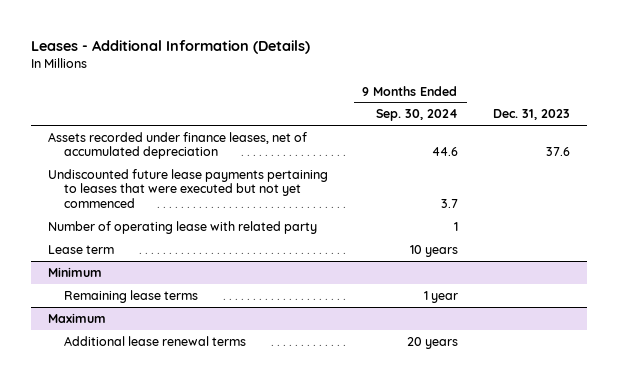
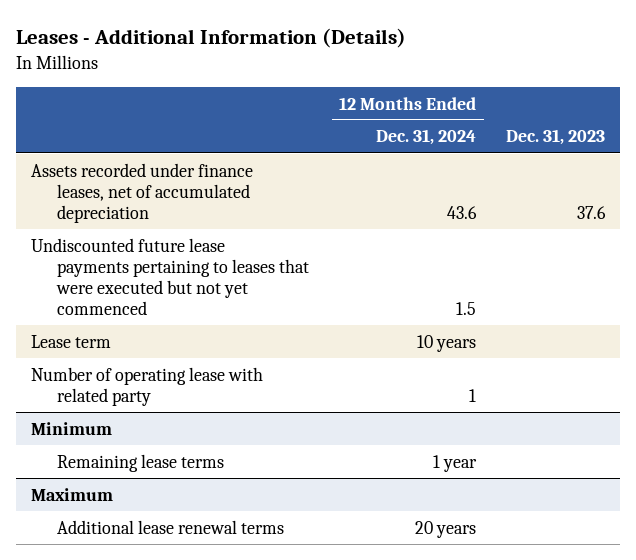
- | 9 Months Ended Sep. 30, 2024 | Dec. 31, 2023
+ | 12 Months Ended Dec. 31, 2024 | Dec. 31, 2023
moved down: Number of operating lease with related party | 1 |

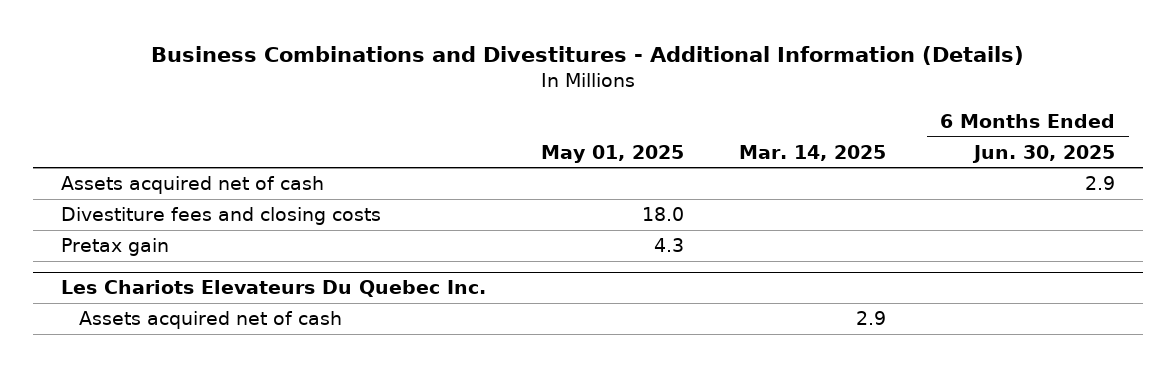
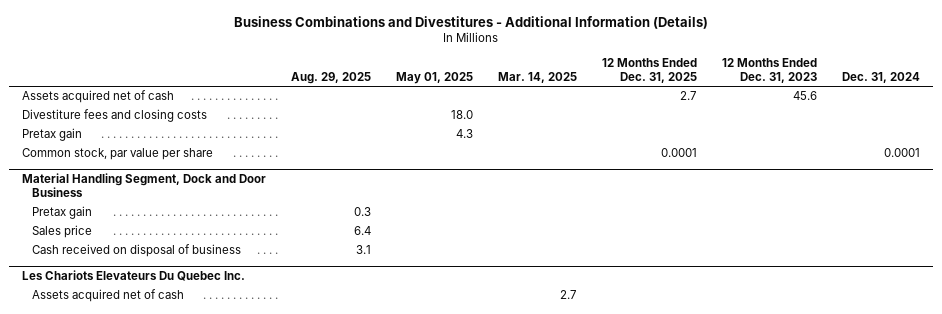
- | May 01, 2025 | Mar. 14, 2025 | 6 Months Ended Jun. 30, 2025
+ | Aug. 29, 2025 | May 01, 2025 | Mar. 14, 2025 | 12 Months Ended Dec. 31, 2025 | 12 Months Ended Dec. 31, 2023 | Dec. 31, 2024
+ Common stock, par value per share | | | | 0.0001 | | 0.0001
+ Material Handling Segment, Dock and Door Business
+ Pretax gain | 0.3 | | | | |
+ Sales price | 6.4 | | | | |
+ Cash received on disposal of business | 3.1 | | | | |
@ Les Chariots Elevateurs Du Quebec Inc.
- Assets acquired net of cash | | 2.9 |
+ Assets acquired net of cash | | | 2.7 | | |

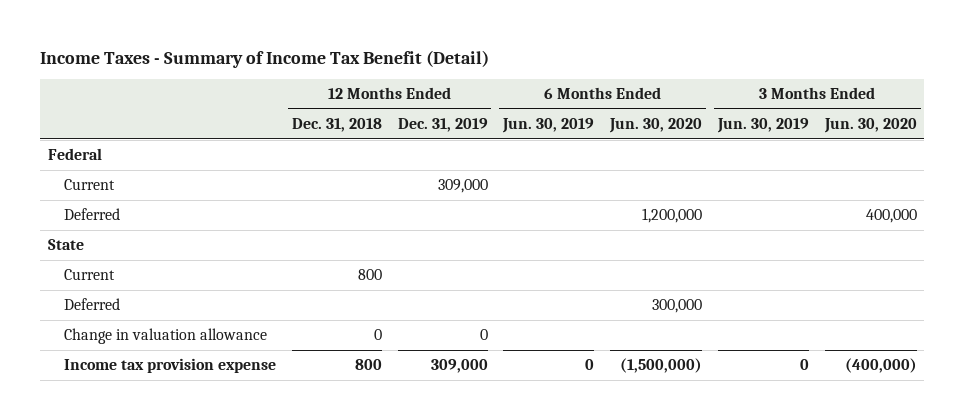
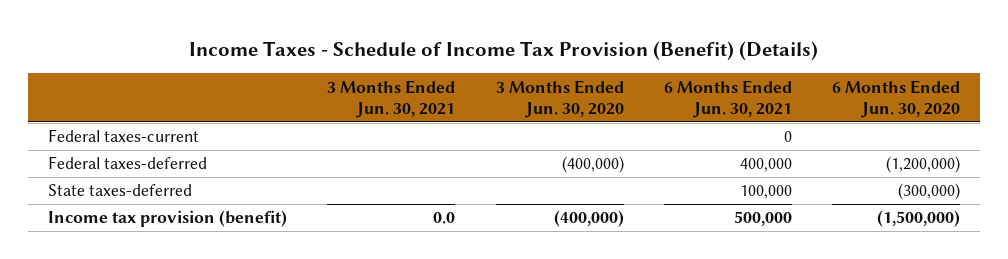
- Income Taxes - Summary of Income Tax Benefit (Detail)
+ Income Taxes - Schedule of Income Tax Provision (Benefit) (Details)
- | 12 Months Ended Dec. 31, 2018 | 12 Months Ended Dec. 31, 2019 | 6 Months Ended Jun. 30, 2019 | 6 Months Ended Jun. 30, 2020 | 3 Months Ended Jun. 30, 2019 | 3 Months Ended Jun. 30, 2020
+ | 3 Months Ended Jun. 30, 2021 | 3 Months Ended Jun. 30, 2020 | 6 Months Ended Jun. 30, 2021 | 6 Months Ended Jun. 30, 2020
- Federal
- Current | | 309,000 | | | |
- Deferred | | | | 1,200,000 | | 400,000
- State
- Current | 800 | | | | |
- Deferred | | | | 300,000 | |
- Change in valuation allowance | 0 | 0 | | | |
- Income tax provision expense | 800 | 309,000 | 0 | (1,500,000) | 0 | (400,000)
+ Federal taxes-current | | | 0 |
+ Federal taxes-deferred | | (400,000) | 400,000 | (1,200,000)
+ State taxes-deferred | | | 100,000 | (300,000)
+ Income tax provision (benefit) | 0.0 | (400,000) | 500,000 | (1,500,000)

